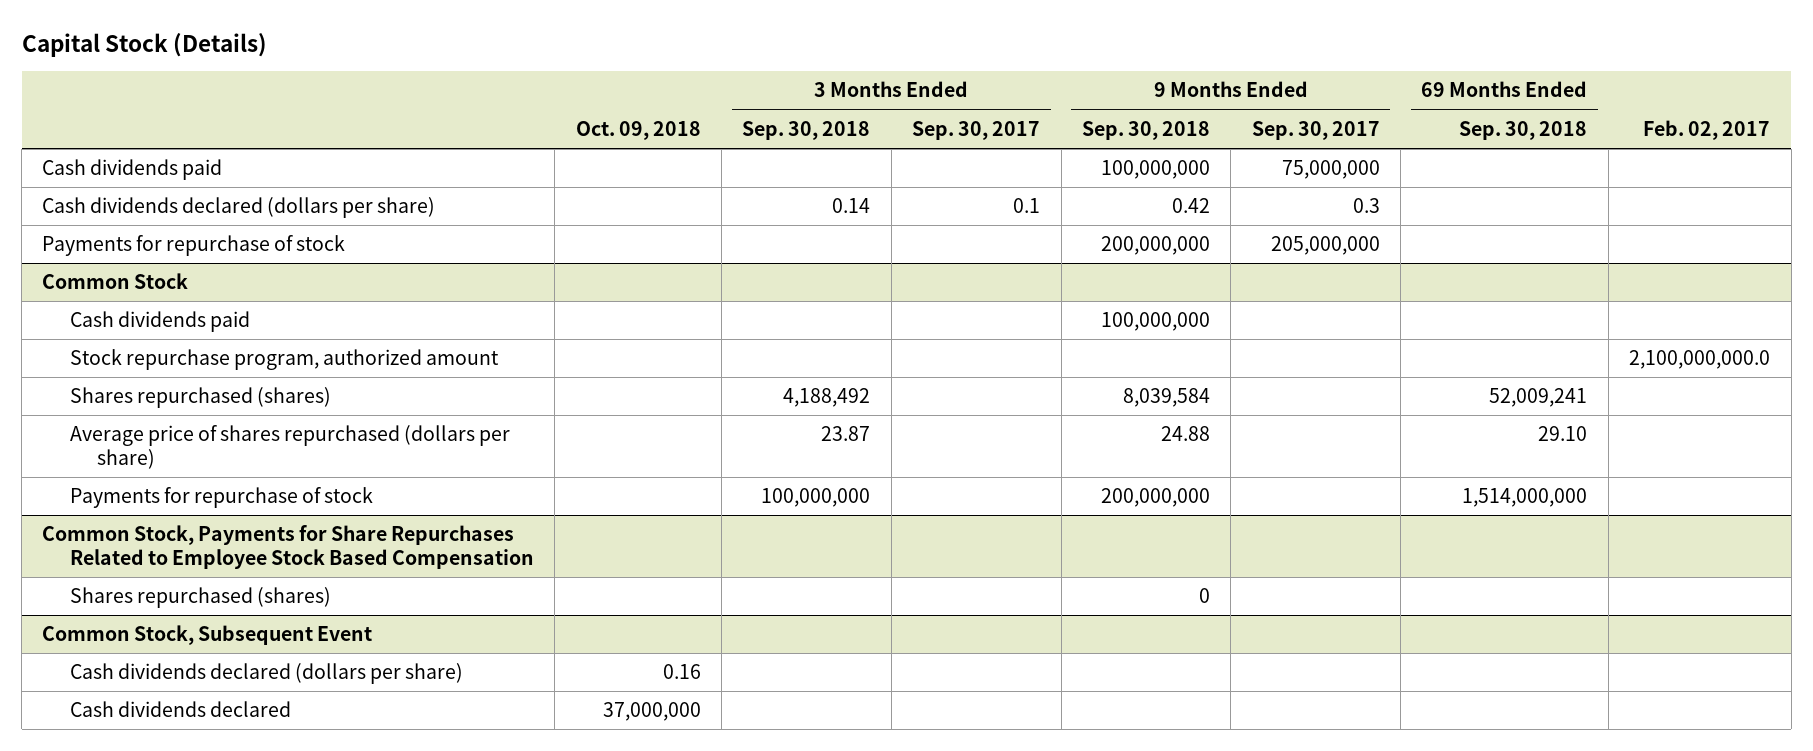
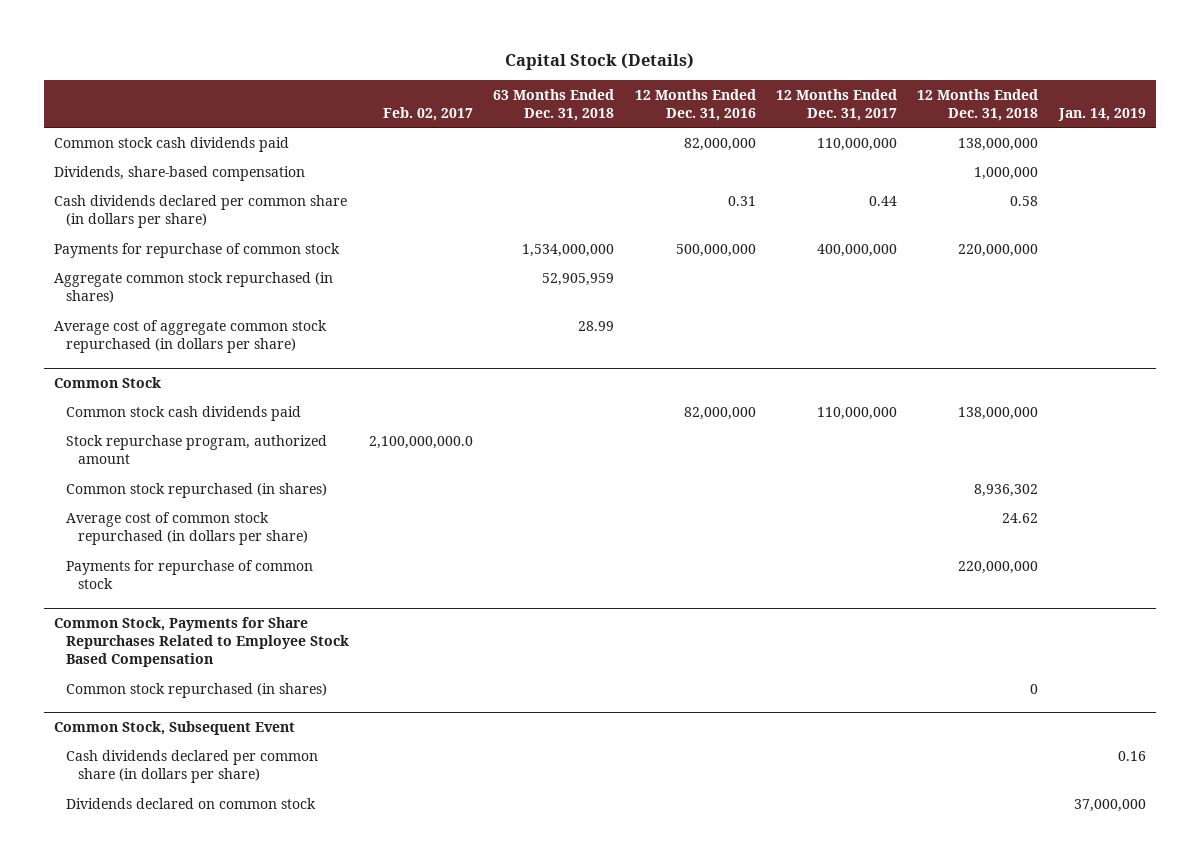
- | Oct. 09, 2018 | 3 Months Ended Sep. 30, 2018 | 3 Months Ended Sep. 30, 2017 | 9 Months Ended Sep. 30, 2018 | 9 Months Ended Sep. 30, 2017 | 69 Months Ended Sep. 30, 2018 | Feb. 02, 2017
+ | Feb. 02, 2017 | 63 Months Ended Dec. 31, 2018 | 12 Months Ended Dec. 31, 2016 | 12 Months Ended Dec. 31, 2017 | 12 Months Ended Dec. 31, 2018 | Jan. 14, 2019
- Cash dividends paid | | | | 100,000,000 | 75,000,000 | |
- Cash dividends declared (dollars per share) | | 0.14 | 0.1 | 0.42 | 0.3 | |
- Payments for repurchase of stock | | | | 200,000,000 | 205,000,000 | |
+ Common stock cash dividends paid | | | 82,000,000 | 110,000,000 | 138,000,000 |
+ Dividends, share-based compensation | | | | | 1,000,000 |
+ Cash dividends declared per common share (in dollars per share) | | | 0.31 | 0.44 | 0.58 |
+ Payments for repurchase of common stock | | 1,534,000,000 | 500,000,000 | 400,000,000 | 220,000,000 |
+ Aggregate common stock repurchased (in shares) | | 52,905,959 | | | |
+ Average cost of aggregate common stock repurchased (in dollars per share) | | 28.99 | | | |
@ Common Stock
- Cash dividends paid | | | | 100,000,000 | | |
+ Common stock cash dividends paid | | | 82,000,000 | 110,000,000 | 138,000,000 |
- Shares repurchased (shares) | | 4,188,492 | | 8,039,584 | | 52,009,241 |
- Average price of shares repurchased (dollars per share) | | 23.87 | | 24.88 | | 29.10 |
- Payments for repurchase of stock | | 100,000,000 | | 200,000,000 | | 1,514,000,000 |
+ Common stock repurchased (in shares) | | | | | 8,936,302 |
+ Average cost of common stock repurchased (in dollars per share) | | | | | 24.62 |
+ Payments for repurchase of common stock | | | | | 220,000,000 |
@ Common Stock, Payments for Share Repurchases Related to Employee Stock Based Compensation
- Shares repurchased (shares) | | | | 0 | | |
+ Common stock repurchased (in shares) | | | | | 0 |
@ Common Stock, Subsequent Event
- Cash dividends declared (dollars per share) | 0.16 | | | | | |
- Cash dividends declared | 37,000,000 | | | | | |
+ Cash dividends declared per common share (in dollars per share) | | | | | | 0.16
+ Dividends declared on common stock | | | | | | 37,000,000

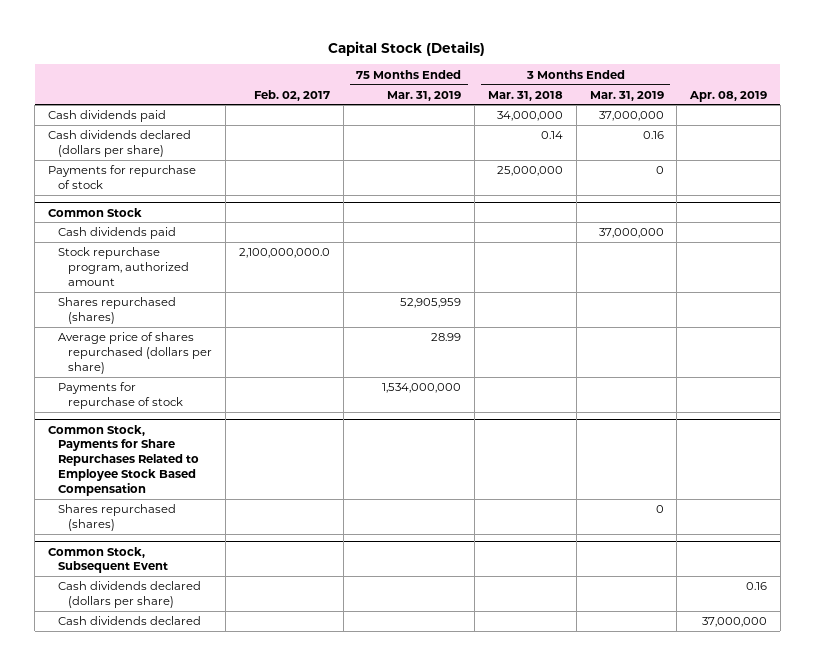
- | Feb. 02, 2017 | 63 Months Ended Dec. 31, 2018 | 12 Months Ended Dec. 31, 2016 | 12 Months Ended Dec. 31, 2017 | 12 Months Ended Dec. 31, 2018 | Jan. 14, 2019
+ | Feb. 02, 2017 | 75 Months Ended Mar. 31, 2019 | 3 Months Ended Mar. 31, 2018 | 3 Months Ended Mar. 31, 2019 | Apr. 08, 2019
- Common stock cash dividends paid | | | 82,000,000 | 110,000,000 | 138,000,000 |
- Dividends, share-based compensation | | | | | 1,000,000 |
- Cash dividends declared per common share (in dollars per share) | | | 0.31 | 0.44 | 0.58 |
- Payments for repurchase of common stock | | 1,534,000,000 | 500,000,000 | 400,000,000 | 220,000,000 |
- Aggregate common stock repurchased (in shares) | | 52,905,959 | | | |
- Average cost of aggregate common stock repurchased (in dollars per share) | | 28.99 | | | |
+ Cash dividends paid | | | 34,000,000 | 37,000,000 |
+ Cash dividends declared (dollars per share) | | | 0.14 | 0.16 |
+ Payments for repurchase of stock | | | 25,000,000 | 0 |
@ Common Stock
- Common stock cash dividends paid | | | 82,000,000 | 110,000,000 | 138,000,000 |
+ Cash dividends paid | | | | 37,000,000 |
- Common stock repurchased (in shares) | | | | | 8,936,302 |
- Average cost of common stock repurchased (in dollars per share) | | | | | 24.62 |
- Payments for repurchase of common stock | | | | | 220,000,000 |
+ Shares repurchased (shares) | | 52,905,959 | | |
+ Average price of shares repurchased (dollars per share) | | 28.99 | | |
+ Payments for repurchase of stock | | 1,534,000,000 | | |
@ Common Stock, Payments for Share Repurchases Related to Employee Stock Based Compensation
- Common stock repurchased (in shares) | | | | | 0 |
+ Shares repurchased (shares) | | | | 0 |
@ Common Stock, Subsequent Event
- Cash dividends declared per common share (in dollars per share) | | | | | | 0.16
- Dividends declared on common stock | | | | | | 37,000,000
+ Cash dividends declared (dollars per share) | | | | | 0.16
+ Cash dividends declared | | | | | 37,000,000

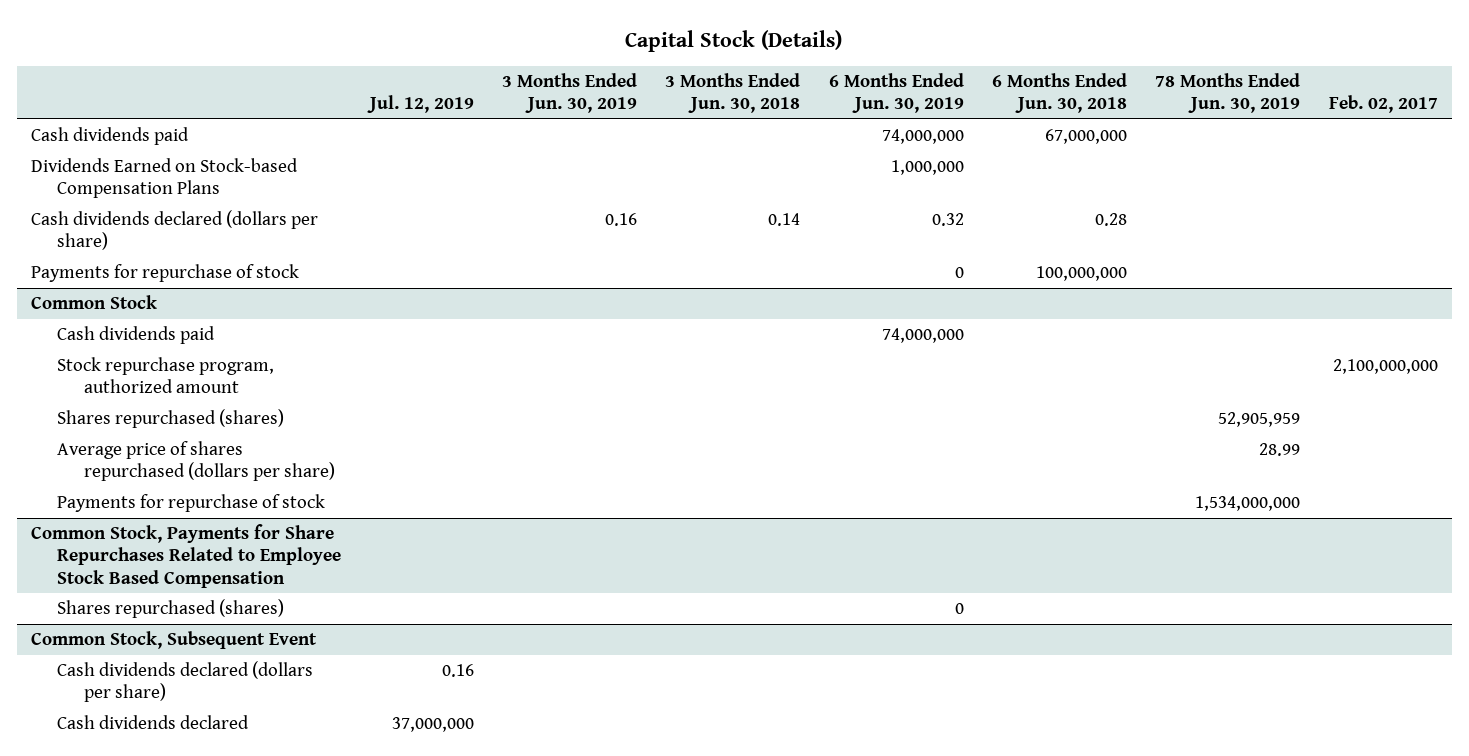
- | Feb. 02, 2017 | 75 Months Ended Mar. 31, 2019 | 3 Months Ended Mar. 31, 2018 | 3 Months Ended Mar. 31, 2019 | Apr. 08, 2019
+ | Jul. 12, 2019 | 3 Months Ended Jun. 30, 2019 | 3 Months Ended Jun. 30, 2018 | 6 Months Ended Jun. 30, 2019 | 6 Months Ended Jun. 30, 2018 | 78 Months Ended Jun. 30, 2019 | Feb. 02, 2017
+ Dividends Earned on Stock-based Compensation Plans | | | | 1,000,000 | | |
@ Common Stock
- Stock repurchase program, authorized amount | 2,100,000,000.0 | | | |
+ Stock repurchase program, authorized amount | | | | | | | 2,100,000,000

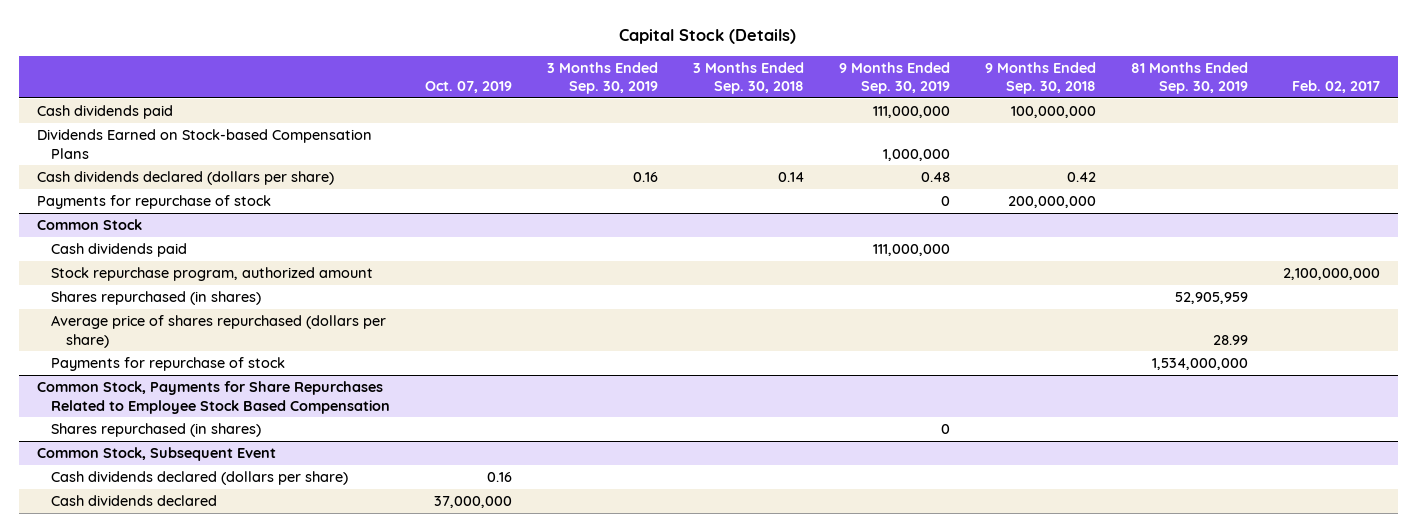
- | Jul. 12, 2019 | 3 Months Ended Jun. 30, 2019 | 3 Months Ended Jun. 30, 2018 | 6 Months Ended Jun. 30, 2019 | 6 Months Ended Jun. 30, 2018 | 78 Months Ended Jun. 30, 2019 | Feb. 02, 2017
+ | Oct. 07, 2019 | 3 Months Ended Sep. 30, 2019 | 3 Months Ended Sep. 30, 2018 | 9 Months Ended Sep. 30, 2019 | 9 Months Ended Sep. 30, 2018 | 81 Months Ended Sep. 30, 2019 | Feb. 02, 2017
@ Common Stock
- Shares repurchased (shares) | | | | | | 52,905,959 |
+ Shares repurchased (in shares) | | | | | | 52,905,959 |
@ Common Stock, Payments for Share Repurchases Related to Employee Stock Based Compensation
- Shares repurchased (shares) | | | | 0 | | |
+ Shares repurchased (in shares) | | | | 0 | | |

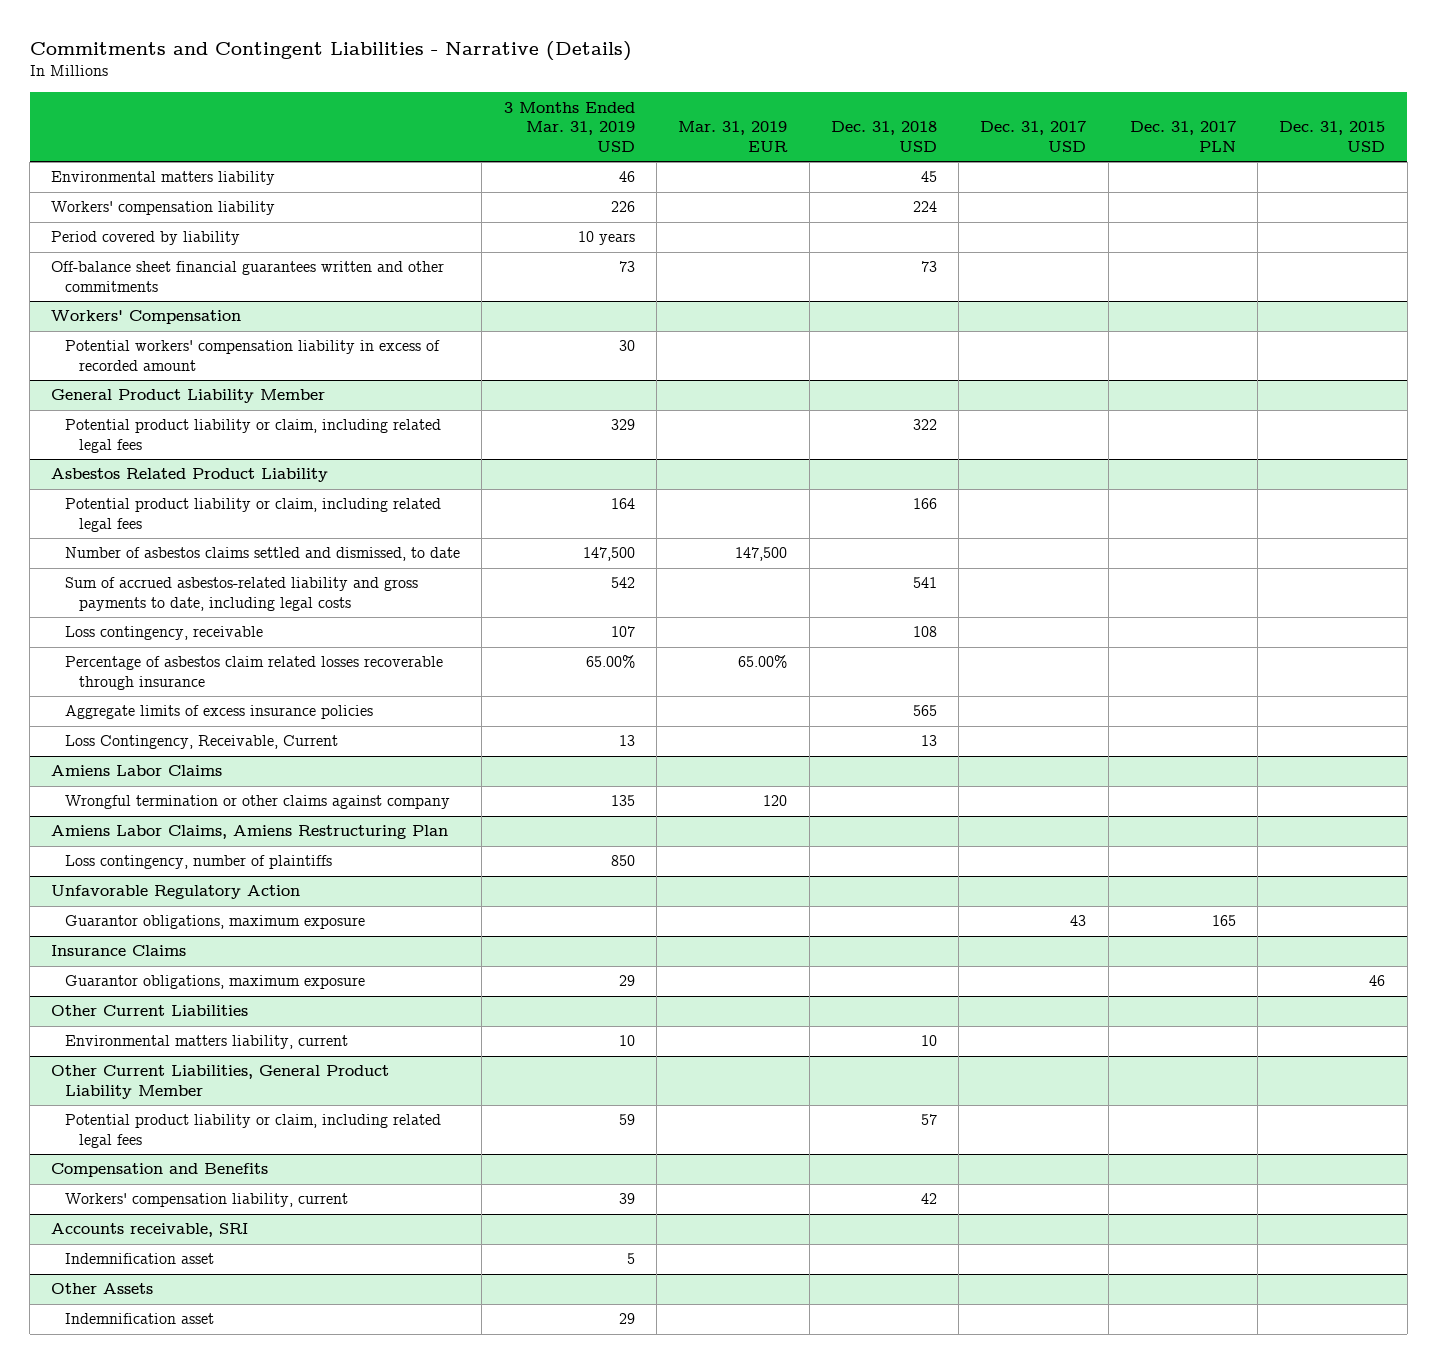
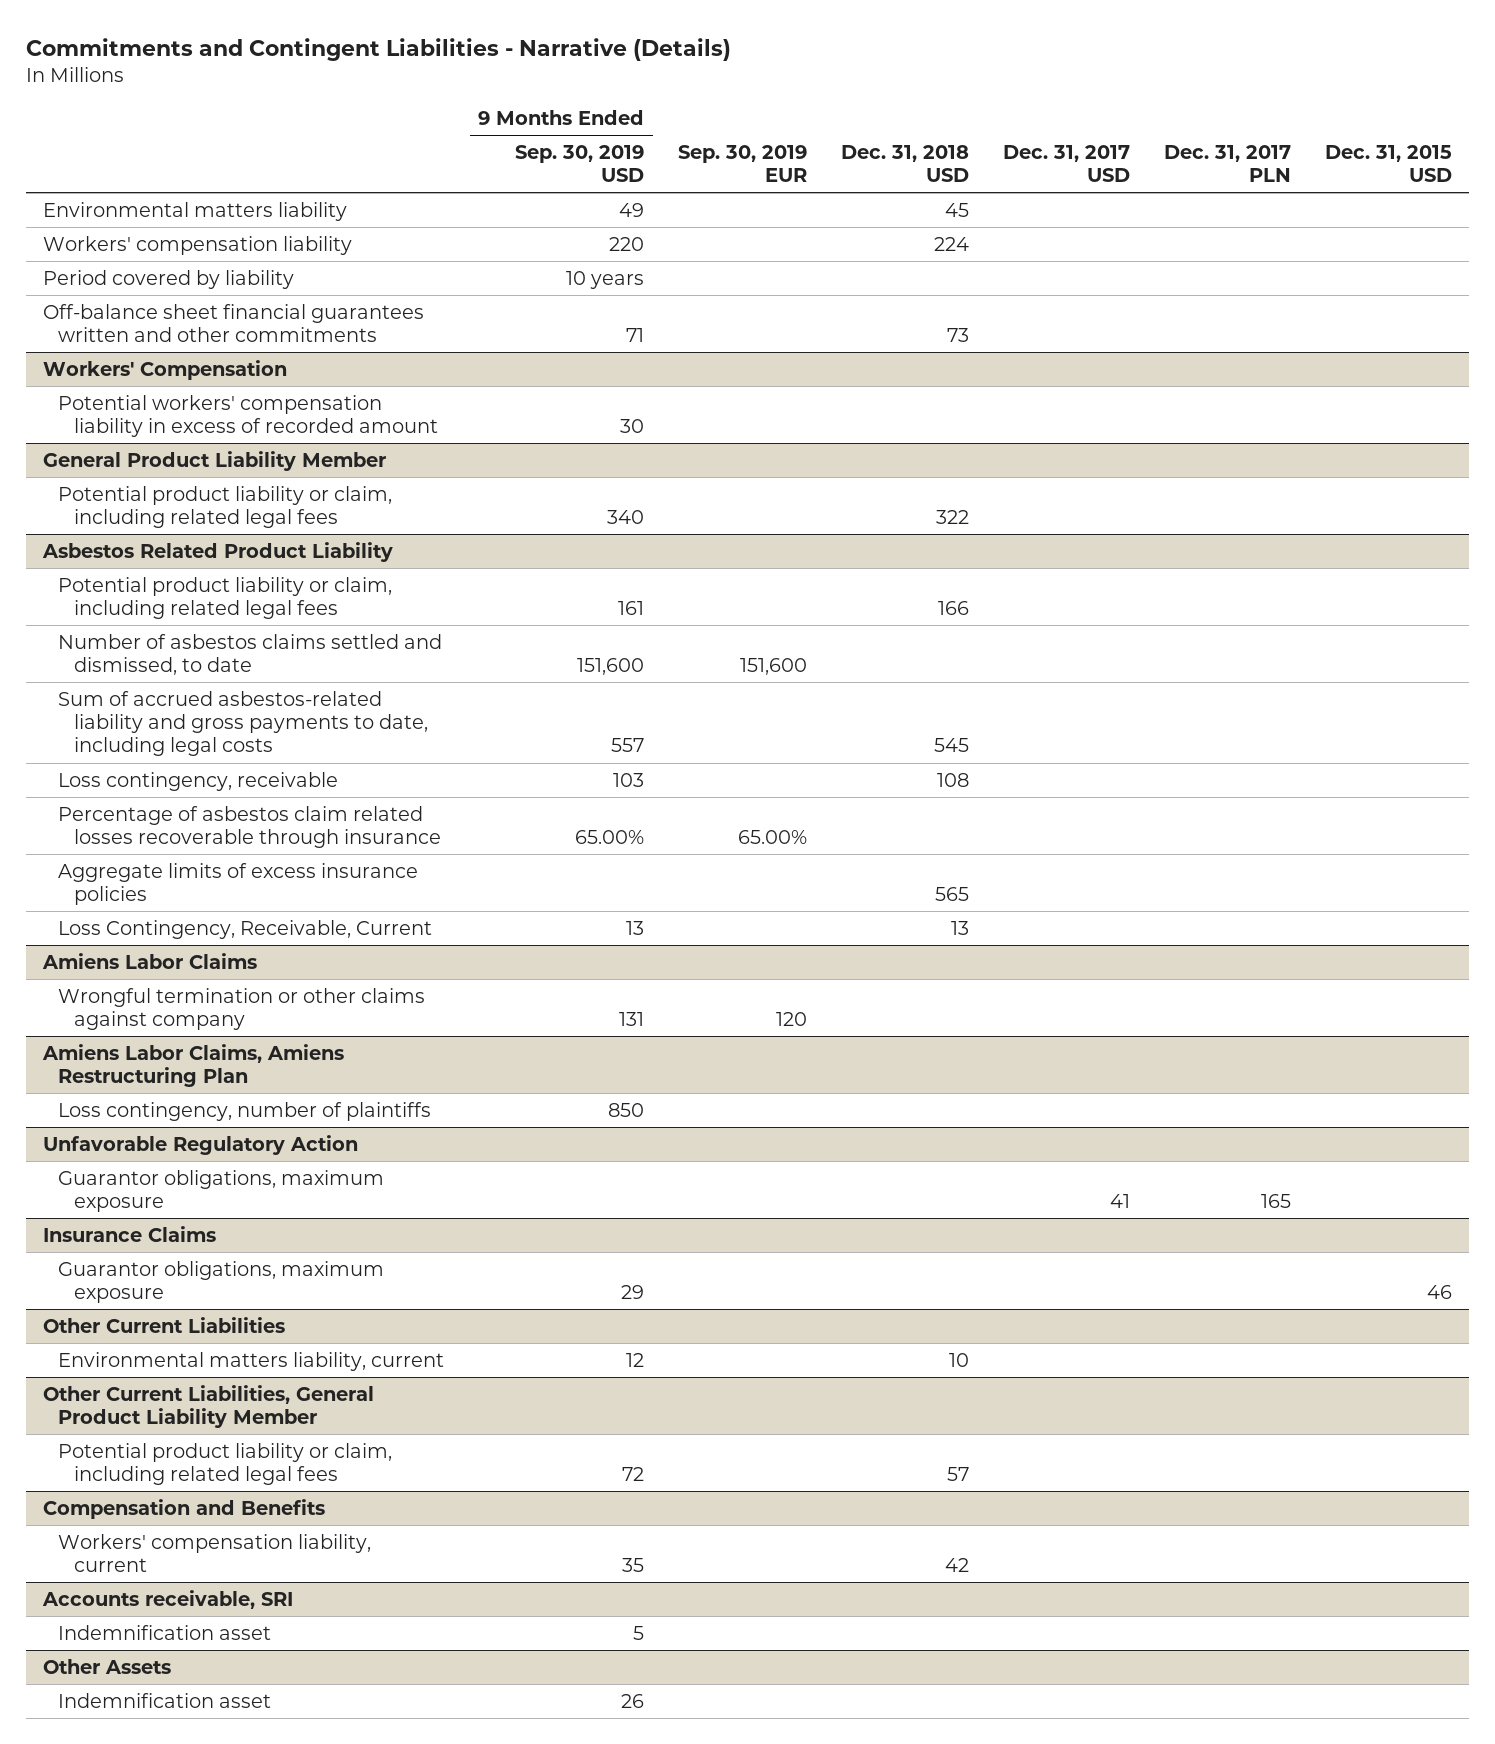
- | 3 Months Ended Mar. 31, 2019 USD | Mar. 31, 2019 EUR | Dec. 31, 2018 USD | Dec. 31, 2017 USD | Dec. 31, 2017 PLN | Dec. 31, 2015 USD
+ | 9 Months Ended Sep. 30, 2019 USD | Sep. 30, 2019 EUR | Dec. 31, 2018 USD | Dec. 31, 2017 USD | Dec. 31, 2017 PLN | Dec. 31, 2015 USD
@ Asbestos Related Product Liability
- Sum of accrued asbestos-related liability and gross payments to date, including legal costs | 542 | | 541 | | |
+ Sum of accrued asbestos-related liability and gross payments to date, including legal costs | 557 | | 545 | | |
@ Unfavorable Regulatory Action
- Guarantor obligations, maximum exposure | | | | 43 | 165 |
+ Guarantor obligations, maximum exposure | | | | 41 | 165 |

